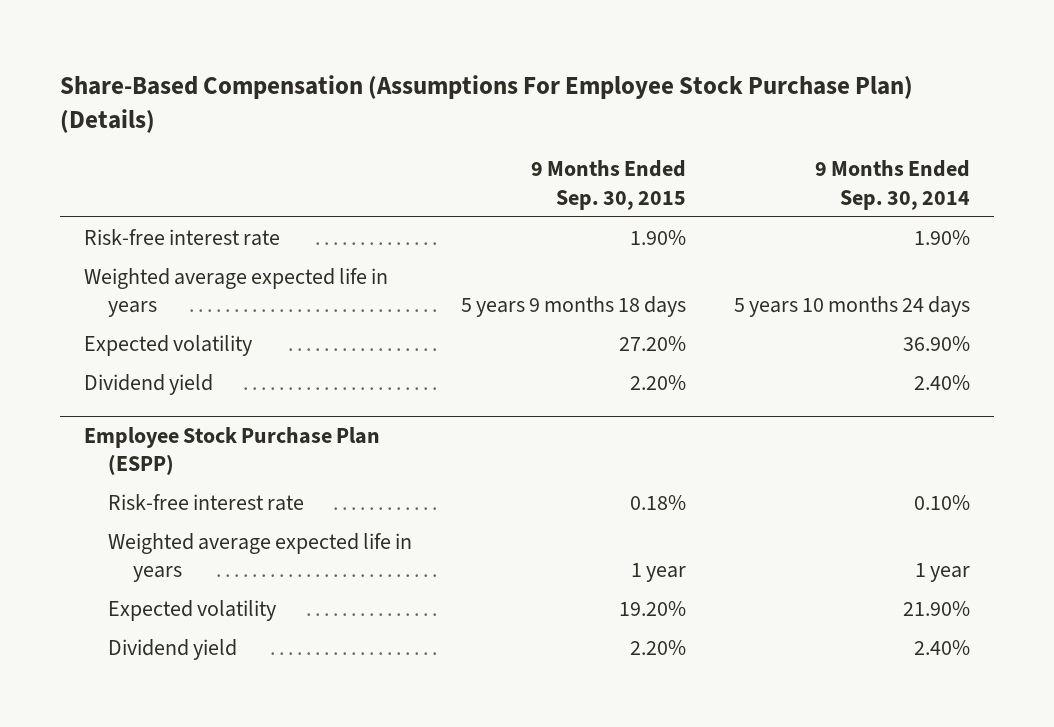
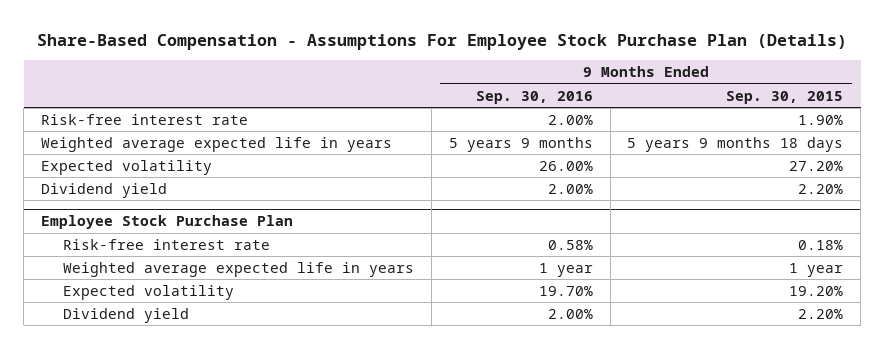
- Share-Based Compensation (Assumptions For Employee Stock Purchase Plan) (Details)
+ Share-Based Compensation - Assumptions For Employee Stock Purchase Plan (Details)
- | 9 Months Ended Sep. 30, 2015 | 9 Months Ended Sep. 30, 2014
+ | 9 Months Ended Sep. 30, 2016 | 9 Months Ended Sep. 30, 2015
- Employee Stock Purchase Plan (ESPP)
+ Employee Stock Purchase Plan

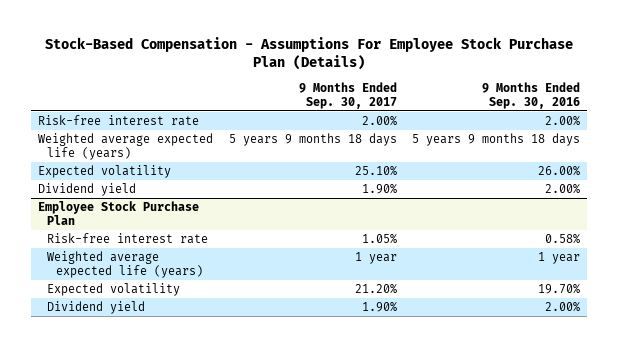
- Share-Based Compensation - Assumptions For Employee Stock Purchase Plan (Details)
+ Stock-Based Compensation - Assumptions For Employee Stock Purchase Plan (Details)
- | 9 Months Ended Sep. 30, 2016 | 9 Months Ended Sep. 30, 2015
+ | 9 Months Ended Sep. 30, 2017 | 9 Months Ended Sep. 30, 2016
- Weighted average expected life in years | 5 years 9 months | 5 years 9 months 18 days
+ Weighted average expected life (years) | 5 years 9 months 18 days | 5 years 9 months 18 days
@ Employee Stock Purchase Plan
- Weighted average expected life in years | 1 year | 1 year
+ Weighted average expected life (years) | 1 year | 1 year

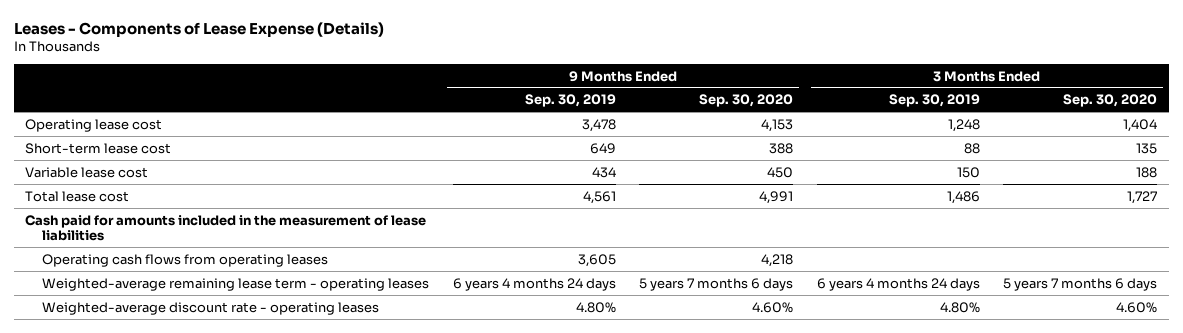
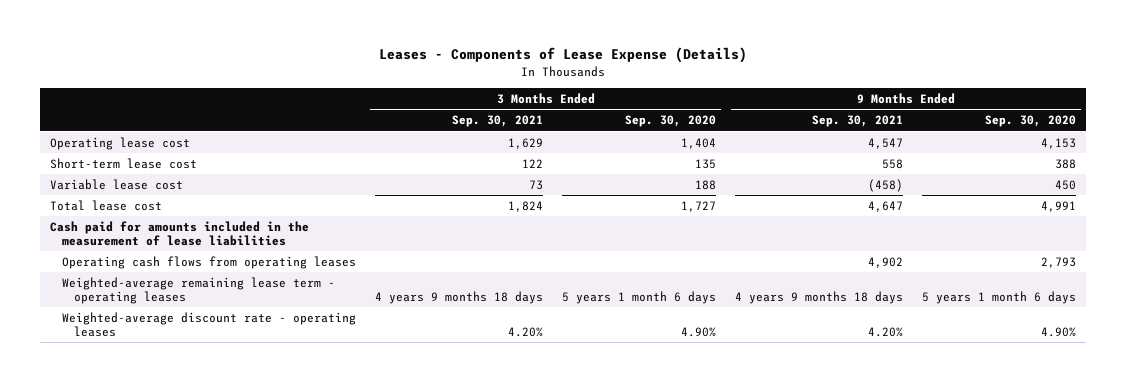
- | 9 Months Ended Sep. 30, 2019 | 9 Months Ended Sep. 30, 2020 | 3 Months Ended Sep. 30, 2019 | 3 Months Ended Sep. 30, 2020
+ | 3 Months Ended Sep. 30, 2021 | 3 Months Ended Sep. 30, 2020 | 9 Months Ended Sep. 30, 2021 | 9 Months Ended Sep. 30, 2020
- Operating cash flows from operating leases | 3,605 | 4,218 | |
- Weighted-average remaining lease term - operating leases | 6 years 4 months 24 days | 5 years 7 months 6 days | 6 years 4 months 24 days | 5 years 7 months 6 days
- Weighted-average discount rate - operating leases | 4.80% | 4.60% | 4.80% | 4.60%
+ Operating cash flows from operating leases | | | 4,902 | 2,793
+ Weighted-average remaining lease term - operating leases | 4 years 9 months 18 days | 5 years 1 month 6 days | 4 years 9 months 18 days | 5 years 1 month 6 days
+ Weighted-average discount rate - operating leases | 4.20% | 4.90% | 4.20% | 4.90%

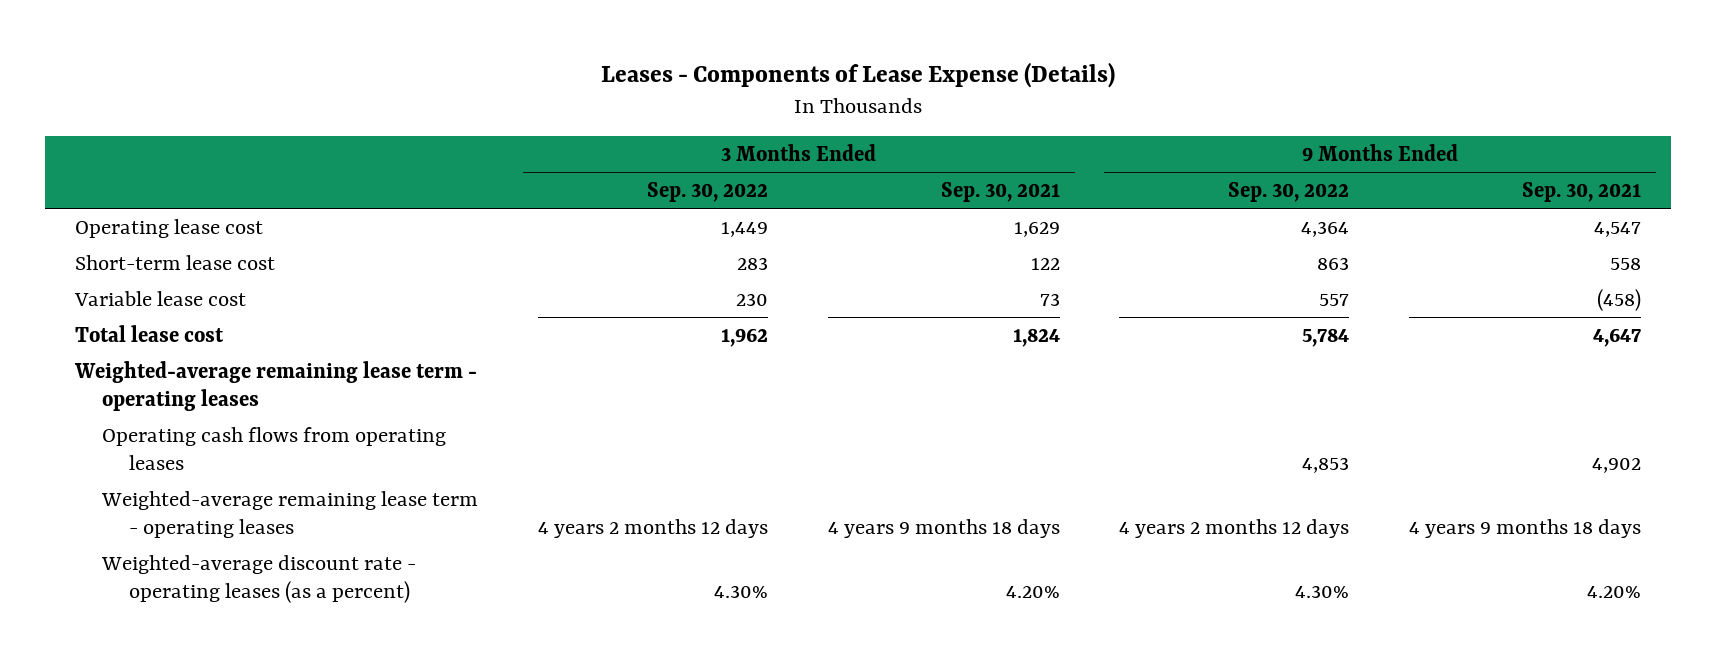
- | 3 Months Ended Sep. 30, 2021 | 3 Months Ended Sep. 30, 2020 | 9 Months Ended Sep. 30, 2021 | 9 Months Ended Sep. 30, 2020
+ | 3 Months Ended Sep. 30, 2022 | 3 Months Ended Sep. 30, 2021 | 9 Months Ended Sep. 30, 2022 | 9 Months Ended Sep. 30, 2021
- Cash paid for amounts included in the measurement of lease liabilities
+ Weighted-average remaining lease term - operating leases
- Weighted-average discount rate - operating leases | 4.20% | 4.90% | 4.20% | 4.90%
+ Weighted-average discount rate - operating leases (as a percent) | 4.30% | 4.20% | 4.30% | 4.20%

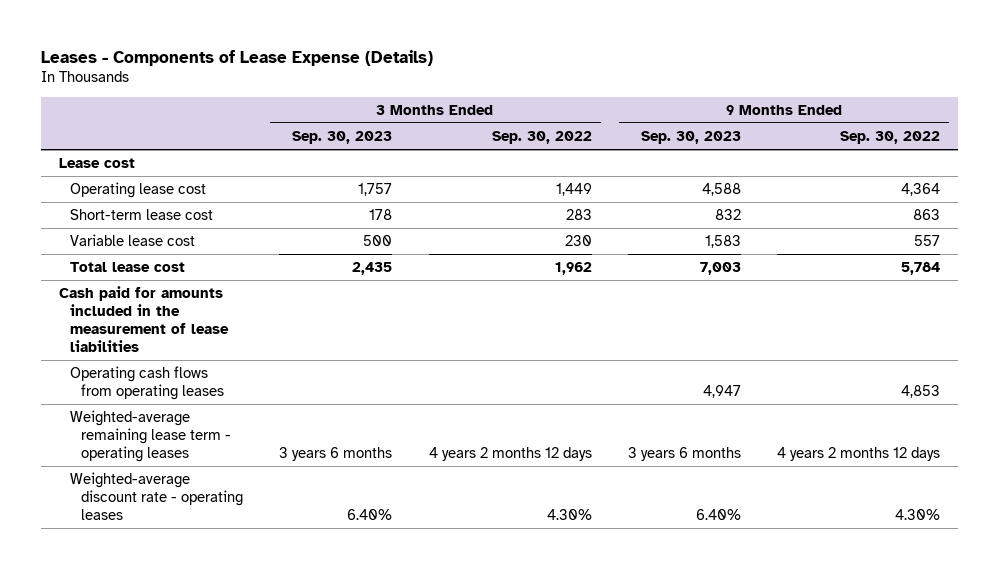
- | 3 Months Ended Sep. 30, 2022 | 3 Months Ended Sep. 30, 2021 | 9 Months Ended Sep. 30, 2022 | 9 Months Ended Sep. 30, 2021
+ | 3 Months Ended Sep. 30, 2023 | 3 Months Ended Sep. 30, 2022 | 9 Months Ended Sep. 30, 2023 | 9 Months Ended Sep. 30, 2022
+ Lease cost
- Weighted-average remaining lease term - operating leases
+ Cash paid for amounts included in the measurement of lease liabilities
- Weighted-average discount rate - operating leases (as a percent) | 4.30% | 4.20% | 4.30% | 4.20%
+ Weighted-average discount rate - operating leases | 6.40% | 4.30% | 6.40% | 4.30%

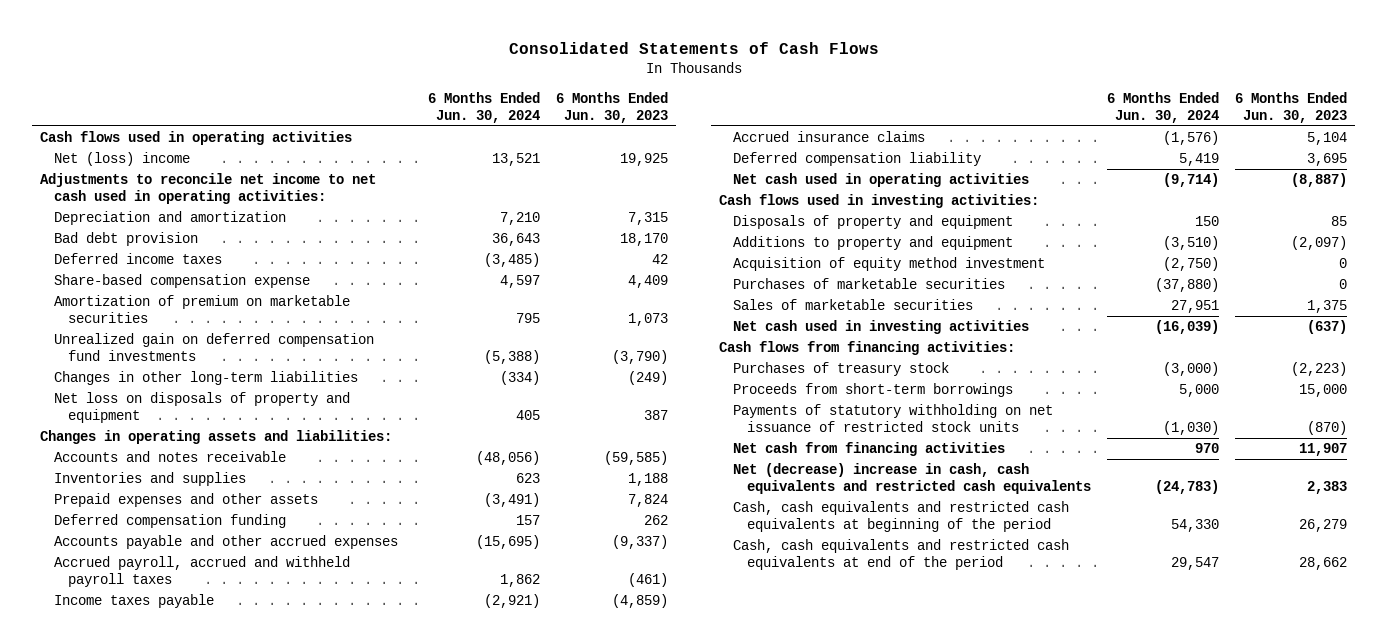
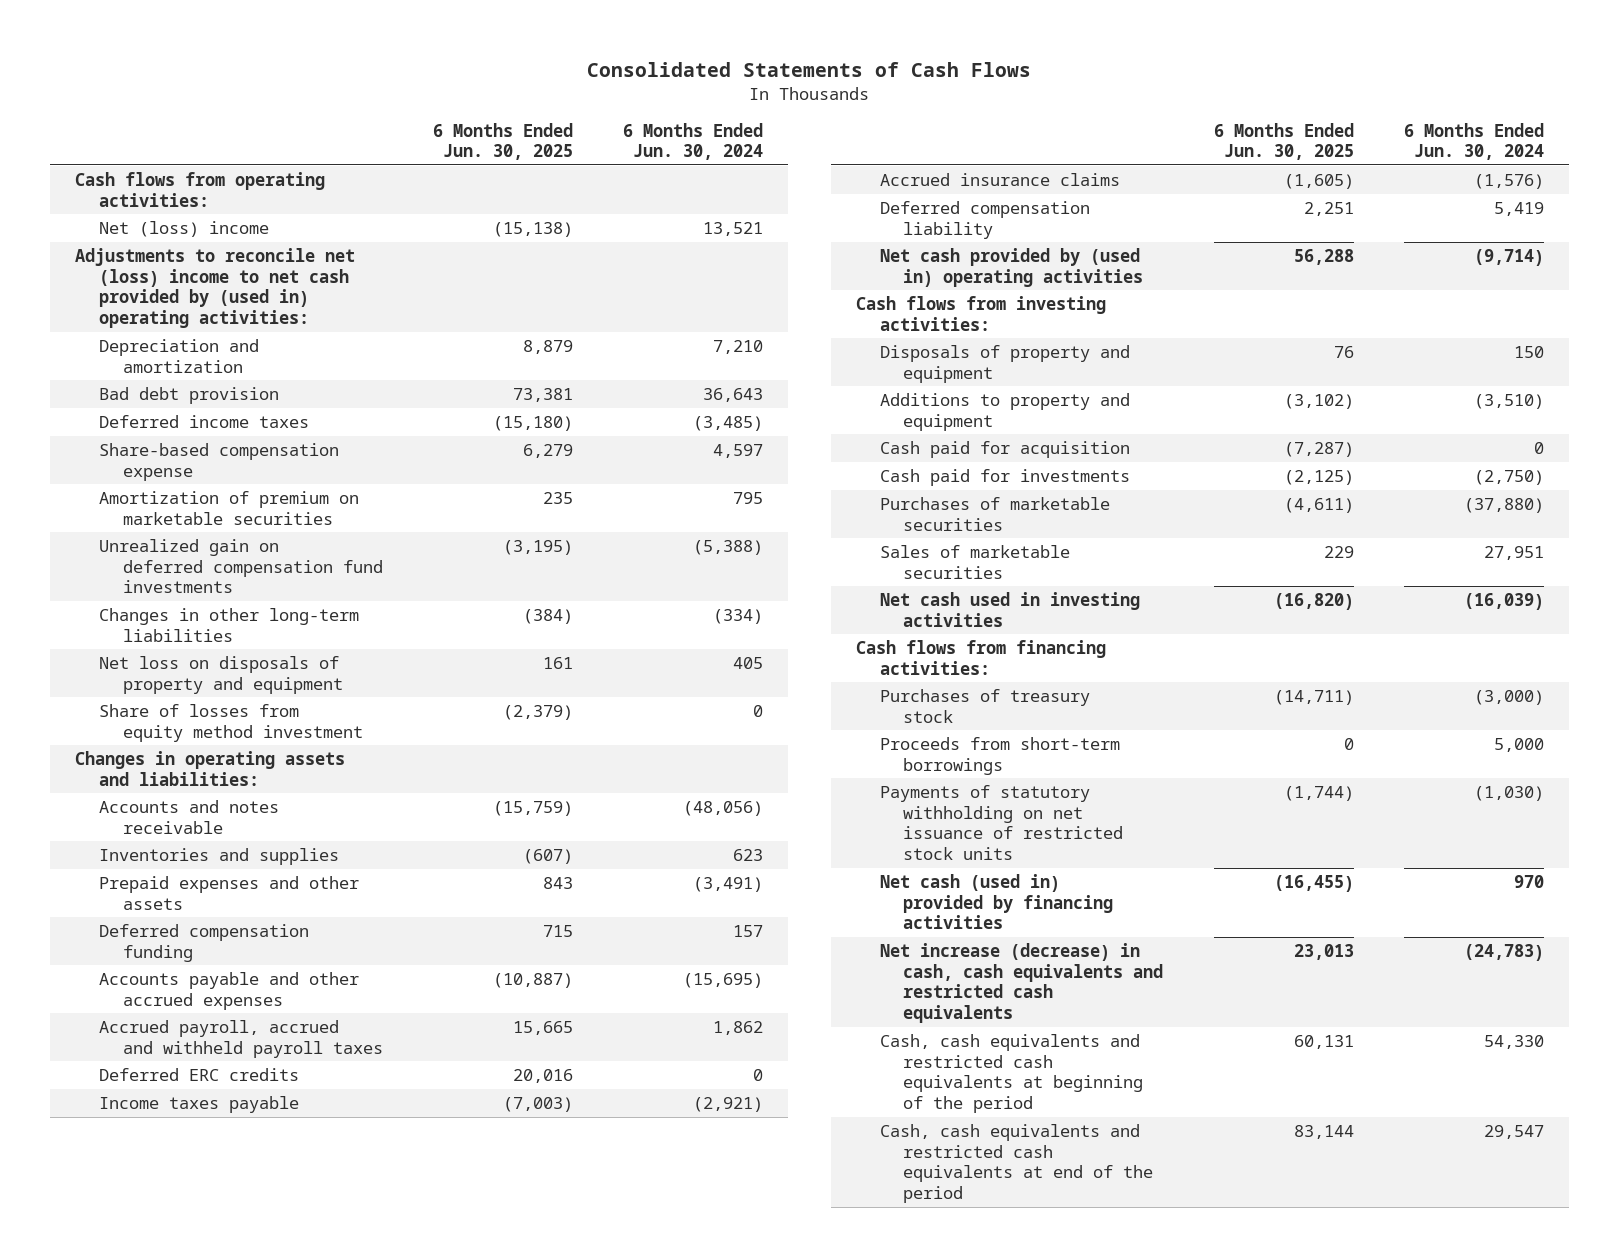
- | 6 Months Ended Jun. 30, 2024 | 6 Months Ended Jun. 30, 2023
+ | 6 Months Ended Jun. 30, 2025 | 6 Months Ended Jun. 30, 2024
- Cash flows used in operating activities
+ Cash flows from operating activities:
- Adjustments to reconcile net income to net cash used in operating activities:
+ Adjustments to reconcile net (loss) income to net cash provided by (used in) operating activities:
+ Share of losses from equity method investment | (2,379) | 0
+ Deferred ERC credits | 20,016 | 0
- Net cash used in operating activities | (9,714) | (8,887)
- Cash flows used in investing activities:
+ Net cash provided by (used in) operating activities | 56,288 | (9,714)
+ Cash flows from investing activities:
- Acquisition of equity method investment | (2,750) | 0
+ Cash paid for acquisition | (7,287) | 0
+ Cash paid for investments | (2,125) | (2,750)
- Net cash from financing activities | 970 | 11,907
- Net (decrease) increase in cash, cash equivalents and restricted cash equivalents | (24,783) | 2,383
+ Net cash (used in) provided by financing activities | (16,455) | 970
+ Net increase (decrease) in cash, cash equivalents and restricted cash equivalents | 23,013 | (24,783)

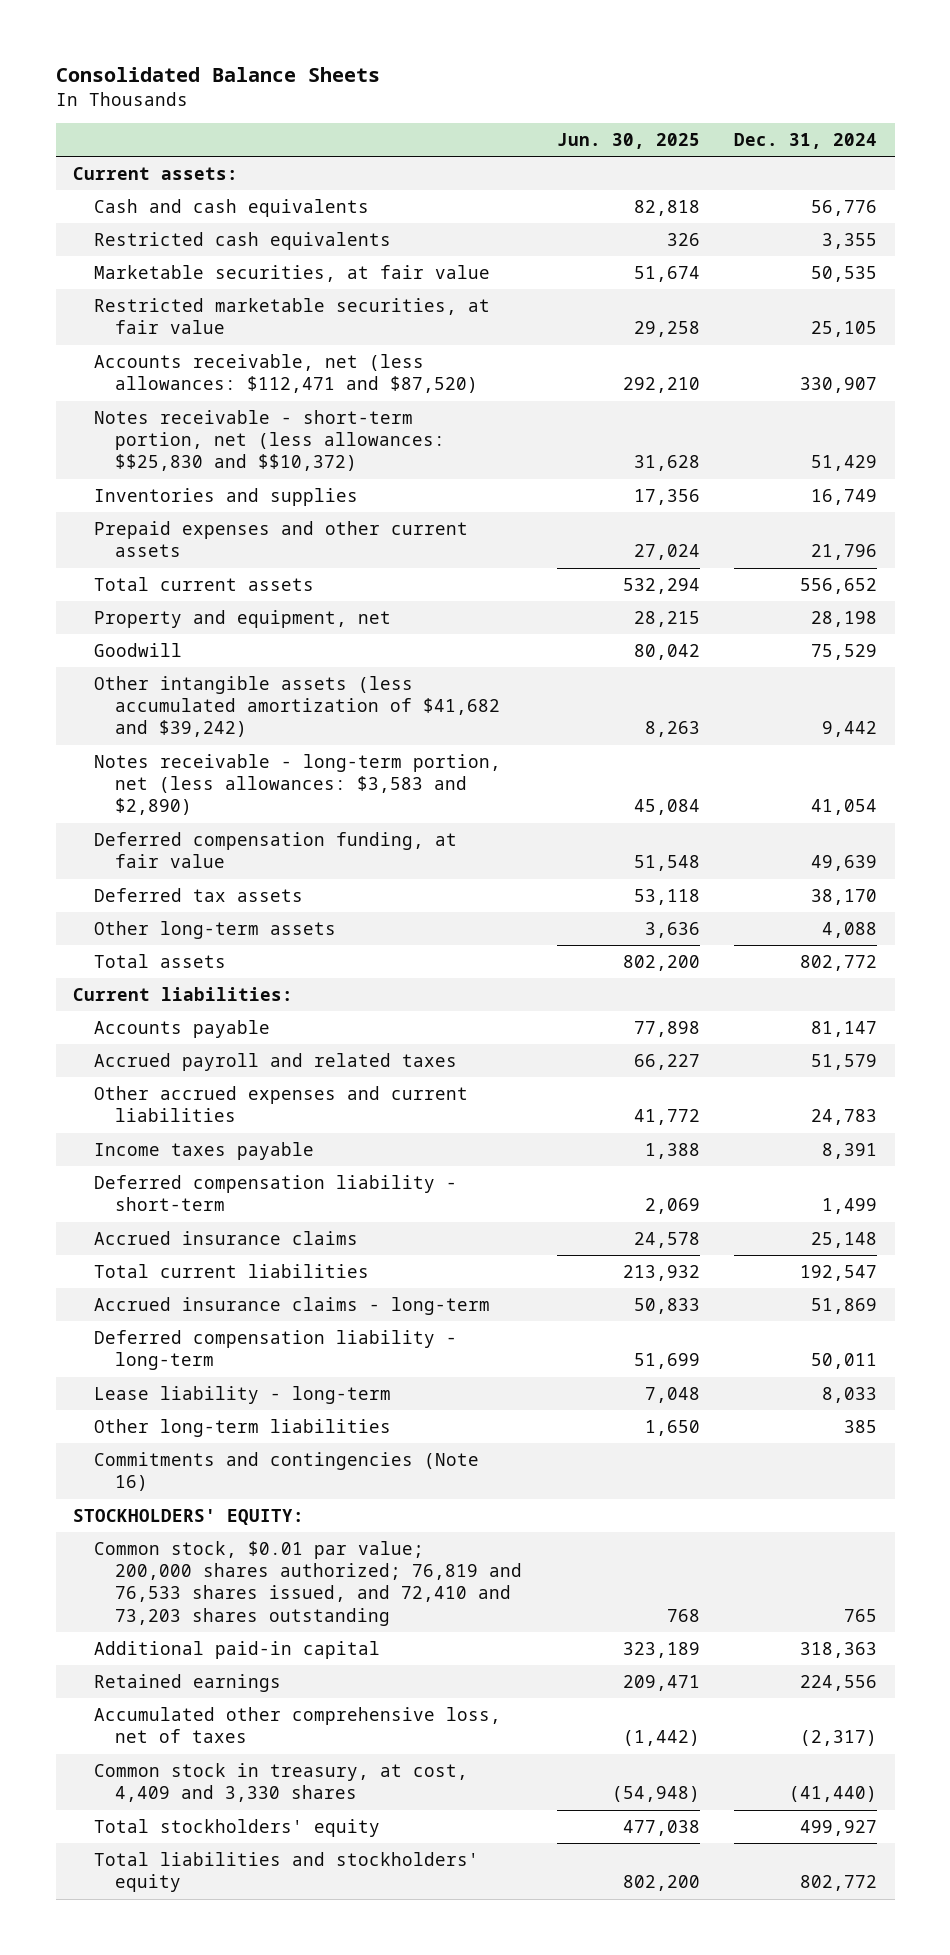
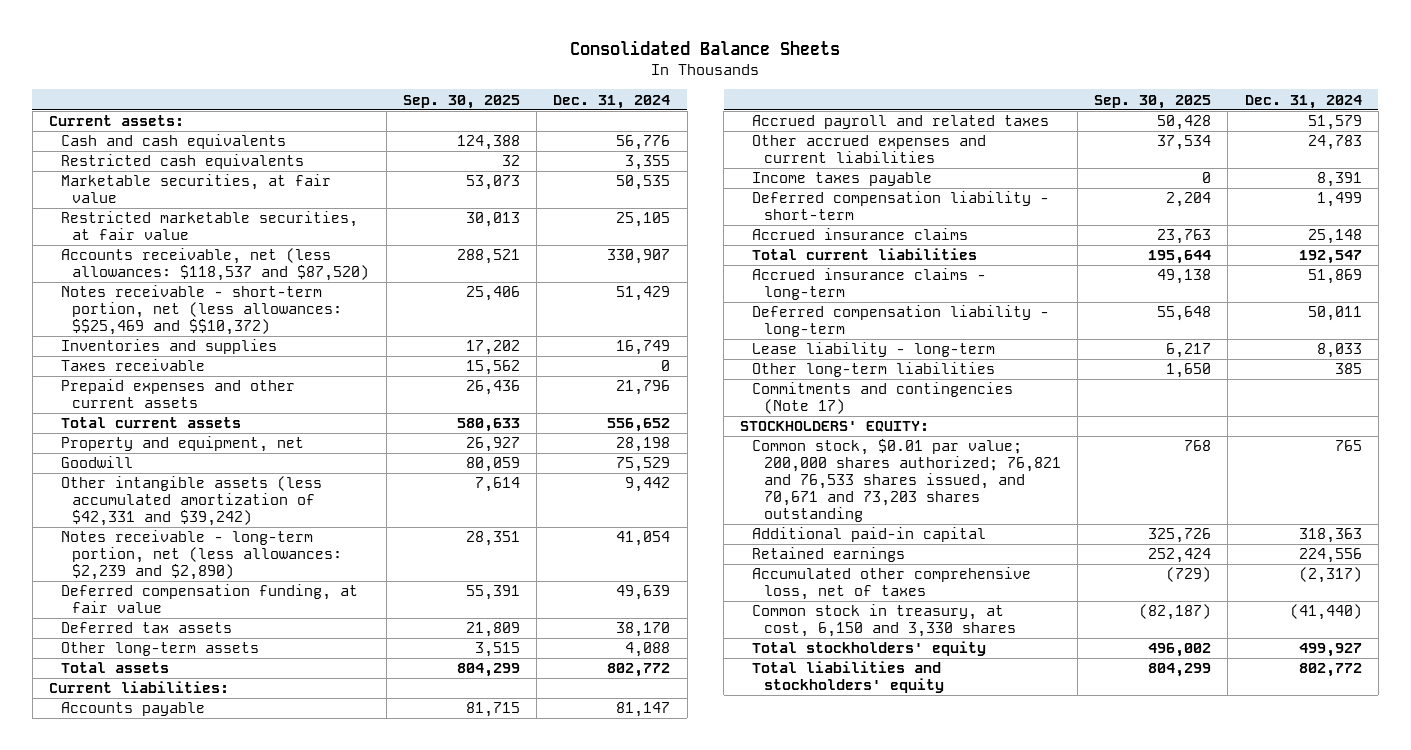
- | Jun. 30, 2025 | Dec. 31, 2024
+ | Sep. 30, 2025 | Dec. 31, 2024
- Accounts receivable, net (less allowances: $112,471 and $87,520) | 292,210 | 330,907
- Notes receivable - short-term portion, net (less allowances: $$25,830 and $$10,372) | 31,628 | 51,429
+ Accounts receivable, net (less allowances: $118,537 and $87,520) | 288,521 | 330,907
+ Notes receivable - short-term portion, net (less allowances: $$25,469 and $$10,372) | 25,406 | 51,429
+ Taxes receivable | 15,562 | 0
- Other intangible assets (less accumulated amortization of $41,682 and $39,242) | 8,263 | 9,442
- Notes receivable - long-term portion, net (less allowances: $3,583 and $2,890) | 45,084 | 41,054
+ Other intangible assets (less accumulated amortization of $42,331 and $39,242) | 7,614 | 9,442
+ Notes receivable - long-term portion, net (less allowances: $2,239 and $2,890) | 28,351 | 41,054
- Commitments and contingencies (Note 16)
+ Commitments and contingencies (Note 17)
- Common stock, $0.01 par value; 200,000 shares authorized; 76,819 and 76,533 shares issued, and 72,410 and 73,203 shares outstanding | 768 | 765
+ Common stock, $0.01 par value; 200,000 shares authorized; 76,821 and 76,533 shares issued, and 70,671 and 73,203 shares outstanding | 768 | 765
- Common stock in treasury, at cost, 4,409 and 3,330 shares | (54,948) | (41,440)
+ Common stock in treasury, at cost, 6,150 and 3,330 shares | (82,187) | (41,440)

